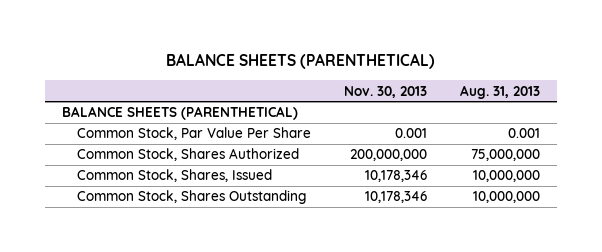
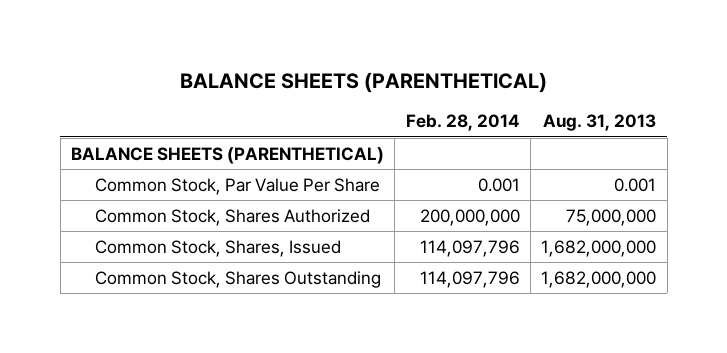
- | Nov. 30, 2013 | Aug. 31, 2013
+ | Feb. 28, 2014 | Aug. 31, 2013
- Common Stock, Shares, Issued | 10,178,346 | 10,000,000
- Common Stock, Shares Outstanding | 10,178,346 | 10,000,000
+ Common Stock, Shares, Issued | 114,097,796 | 1,682,000,000
+ Common Stock, Shares Outstanding | 114,097,796 | 1,682,000,000

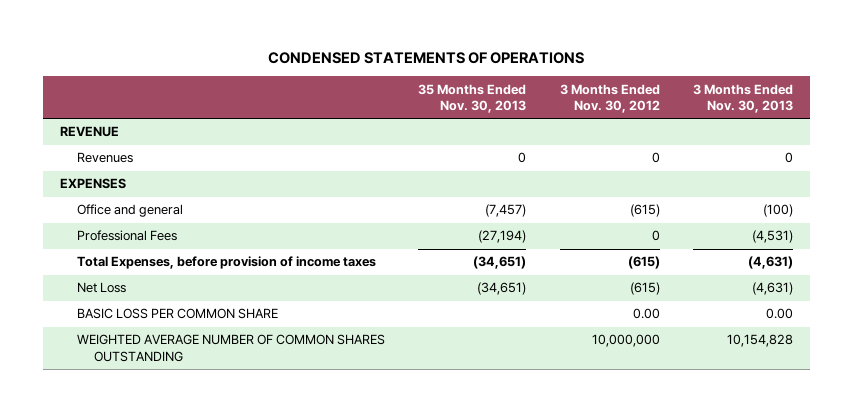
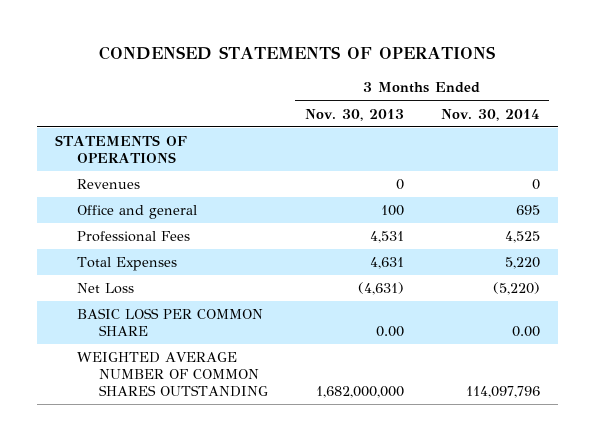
- | 35 Months Ended Nov. 30, 2013 | 3 Months Ended Nov. 30, 2012 | 3 Months Ended Nov. 30, 2013
+ | 3 Months Ended Nov. 30, 2013 | 3 Months Ended Nov. 30, 2014
- REVENUE
+ STATEMENTS OF OPERATIONS
- EXPENSES
- Office and general | (7,457) | (615) | (100)
- Professional Fees | (27,194) | 0 | (4,531)
- Total Expenses, before provision of income taxes | (34,651) | (615) | (4,631)
+ Office and general | 100 | 695
+ Professional Fees | 4,531 | 4,525
+ Total Expenses | 4,631 | 5,220
- WEIGHTED AVERAGE NUMBER OF COMMON SHARES OUTSTANDING | | 10,000,000 | 10,154,828
+ WEIGHTED AVERAGE NUMBER OF COMMON SHARES OUTSTANDING | 1,682,000,000 | 114,097,796

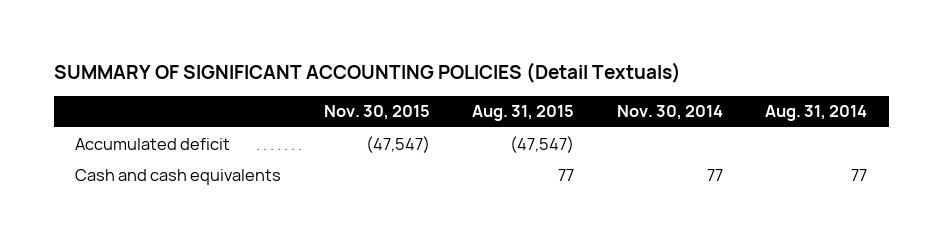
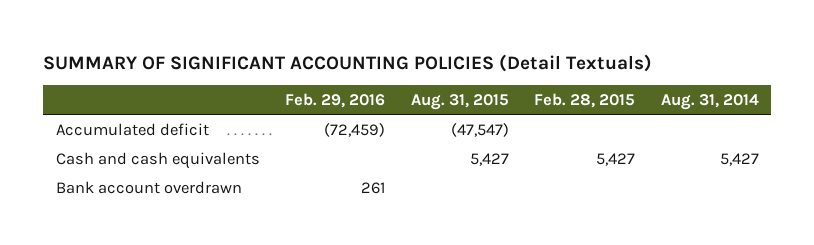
- | Nov. 30, 2015 | Aug. 31, 2015 | Nov. 30, 2014 | Aug. 31, 2014
+ | Feb. 29, 2016 | Aug. 31, 2015 | Feb. 28, 2015 | Aug. 31, 2014
- Cash and cash equivalents | | 77 | 77 | 77
+ Cash and cash equivalents | | 5,427 | 5,427 | 5,427
+ Bank account overdrawn | 261 | | |

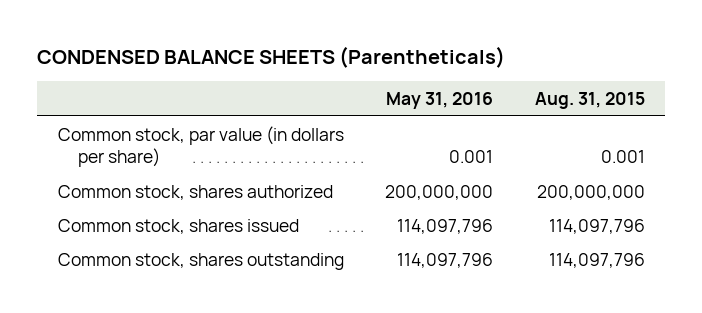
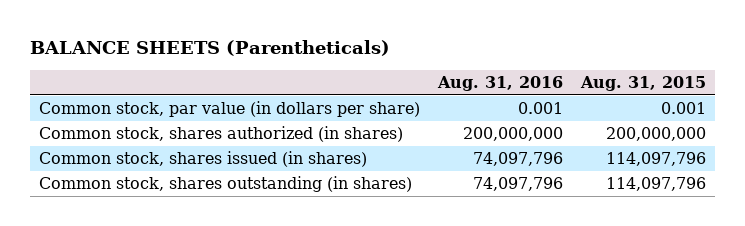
- CONDENSED BALANCE SHEETS (Parentheticals)
+ BALANCE SHEETS (Parentheticals)
- | May 31, 2016 | Aug. 31, 2015
+ | Aug. 31, 2016 | Aug. 31, 2015
- Common stock, shares authorized | 200,000,000 | 200,000,000
- Common stock, shares issued | 114,097,796 | 114,097,796
- Common stock, shares outstanding | 114,097,796 | 114,097,796
+ Common stock, shares authorized (in shares) | 200,000,000 | 200,000,000
+ Common stock, shares issued (in shares) | 74,097,796 | 114,097,796
+ Common stock, shares outstanding (in shares) | 74,097,796 | 114,097,796

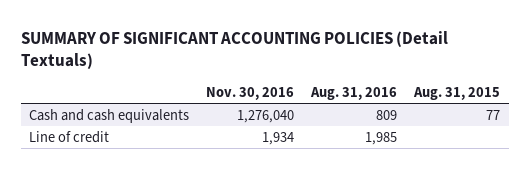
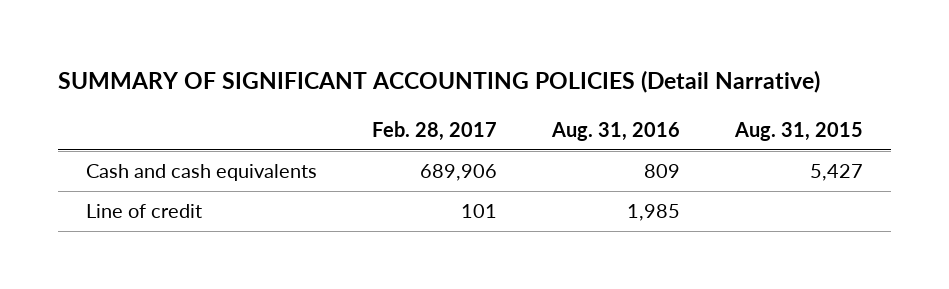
- SUMMARY OF SIGNIFICANT ACCOUNTING POLICIES (Detail Textuals)
+ SUMMARY OF SIGNIFICANT ACCOUNTING POLICIES (Detail Narrative)
- | Nov. 30, 2016 | Aug. 31, 2016 | Aug. 31, 2015
+ | Feb. 28, 2017 | Aug. 31, 2016 | Aug. 31, 2015
- Cash and cash equivalents | 1,276,040 | 809 | 77
+ Cash and cash equivalents | 689,906 | 809 | 5,427

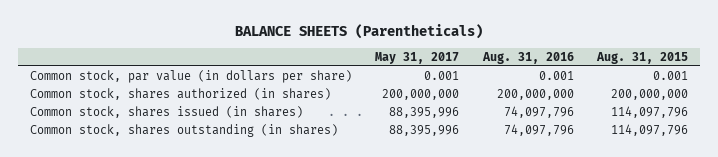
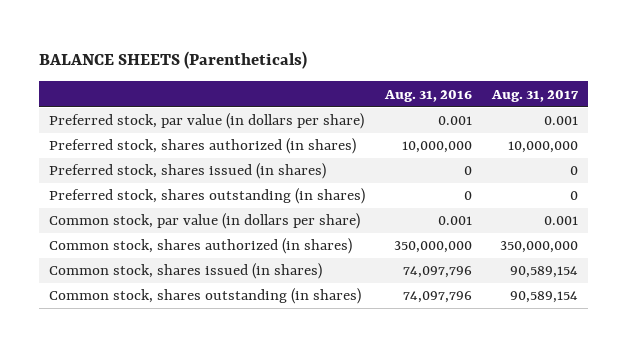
- | May 31, 2017 | Aug. 31, 2016 | Aug. 31, 2015
+ | Aug. 31, 2016 | Aug. 31, 2017
+ Preferred stock, par value (in dollars per share) | 0.001 | 0.001
+ Preferred stock, shares authorized (in shares) | 10,000,000 | 10,000,000
+ Preferred stock, shares issued (in shares) | 0 | 0
+ Preferred stock, shares outstanding (in shares) | 0 | 0
- Common stock, shares authorized (in shares) | 200,000,000 | 200,000,000 | 200,000,000
+ Common stock, shares authorized (in shares) | 350,000,000 | 350,000,000

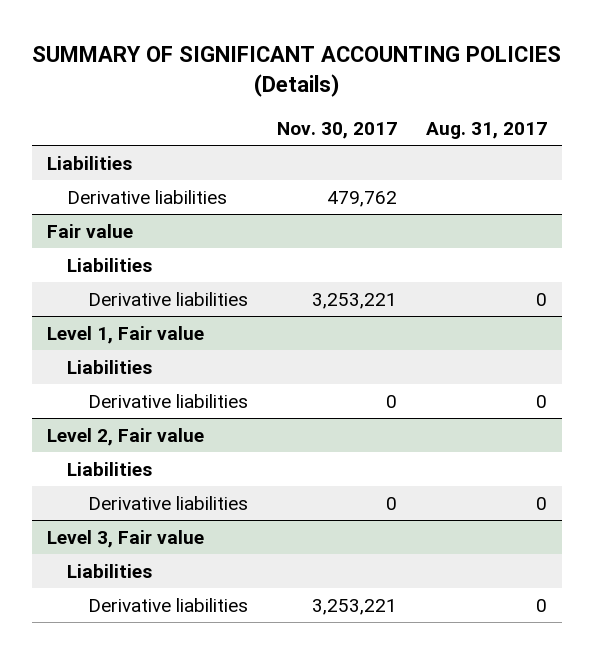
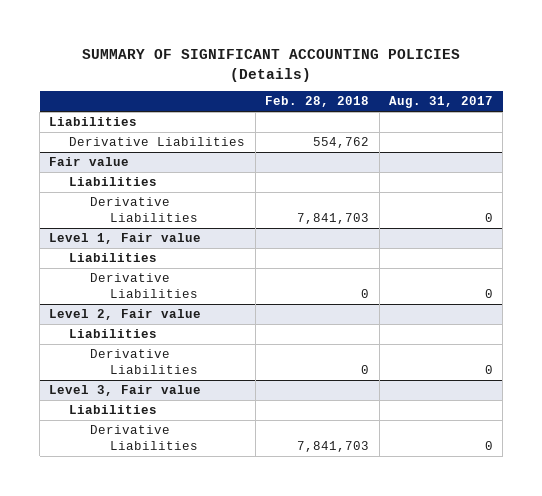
- | Nov. 30, 2017 | Aug. 31, 2017
+ | Feb. 28, 2018 | Aug. 31, 2017
- Derivative liabilities | 479,762 |
+ Derivative Liabilities | 554,762 |
@ Fair value
- Derivative liabilities | 3,253,221 | 0
+ Derivative Liabilities | 7,841,703 | 0
@ Level 1, Fair value
- Derivative liabilities | 0 | 0
+ Derivative Liabilities | 0 | 0
@ Level 2, Fair value
- Derivative liabilities | 0 | 0
+ Derivative Liabilities | 0 | 0
@ Level 3, Fair value
- Derivative liabilities | 3,253,221 | 0
+ Derivative Liabilities | 7,841,703 | 0

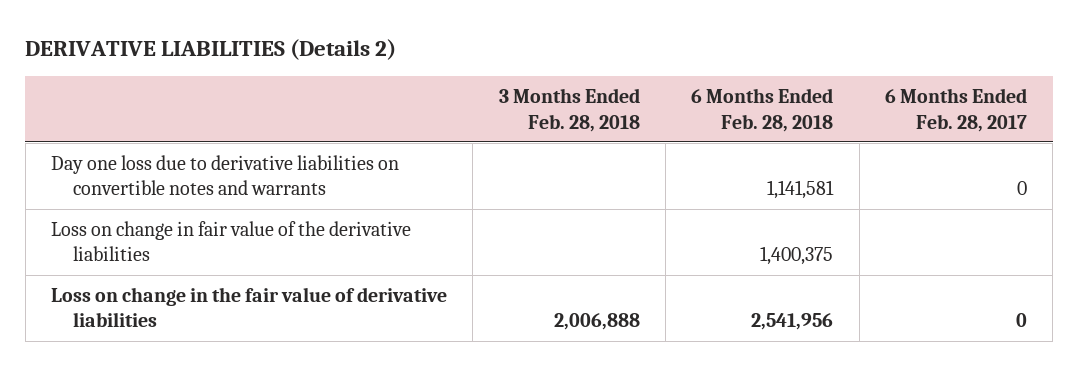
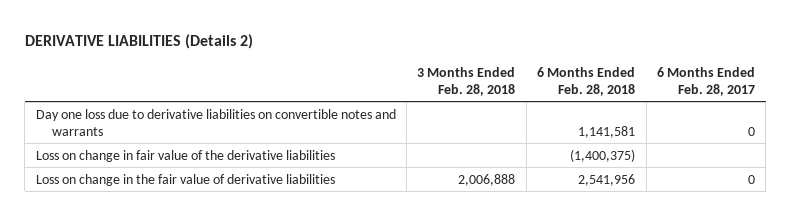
- Loss on change in fair value of the derivative liabilities | | 1,400,375 |
+ Loss on change in fair value of the derivative liabilities | | (1,400,375) |

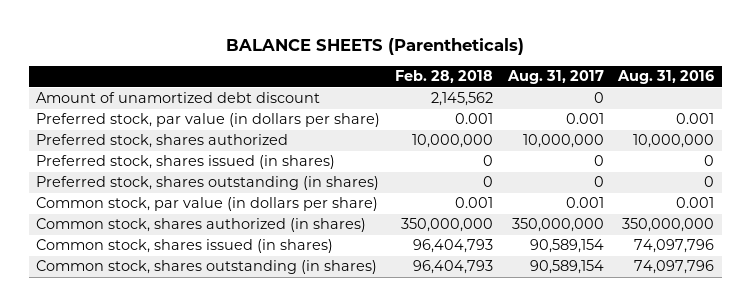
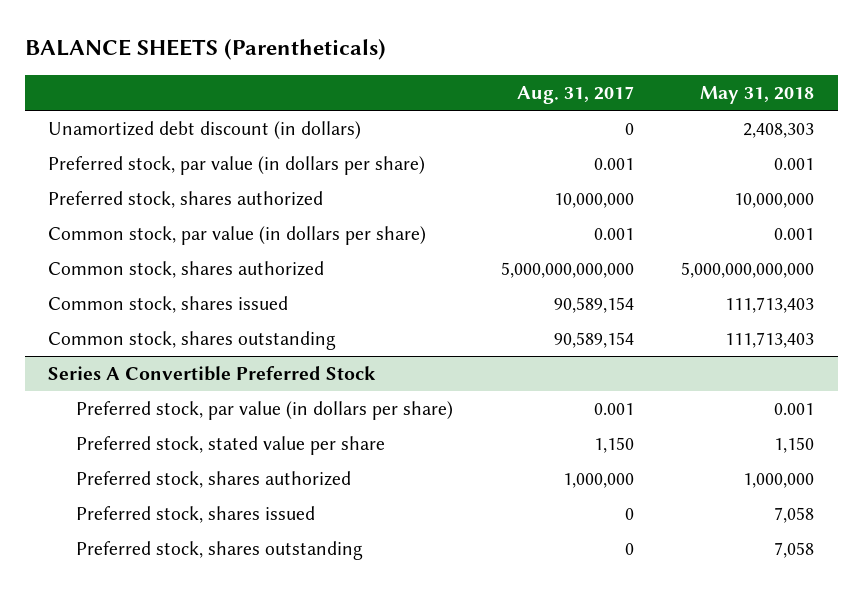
- | Feb. 28, 2018 | Aug. 31, 2017 | Aug. 31, 2016
+ | Aug. 31, 2017 | May 31, 2018
- Amount of unamortized debt discount | 2,145,562 | 0 |
+ Unamortized debt discount (in dollars) | 0 | 2,408,303
- Preferred stock, shares issued (in shares) | 0 | 0 | 0
- Preferred stock, shares outstanding (in shares) | 0 | 0 | 0
- Common stock, shares authorized (in shares) | 350,000,000 | 350,000,000 | 350,000,000
- Common stock, shares issued (in shares) | 96,404,793 | 90,589,154 | 74,097,796
- Common stock, shares outstanding (in shares) | 96,404,793 | 90,589,154 | 74,097,796
+ Common stock, shares authorized | 5,000,000,000,000 | 5,000,000,000,000
+ Common stock, shares issued | 90,589,154 | 111,713,403
+ Common stock, shares outstanding | 90,589,154 | 111,713,403
+ Series A Convertible Preferred Stock
+ Preferred stock, par value (in dollars per share) | 0.001 | 0.001
+ Preferred stock, stated value per share | 1,150 | 1,150
+ Preferred stock, shares authorized | 1,000,000 | 1,000,000
+ Preferred stock, shares issued | 0 | 7,058
+ Preferred stock, shares outstanding | 0 | 7,058

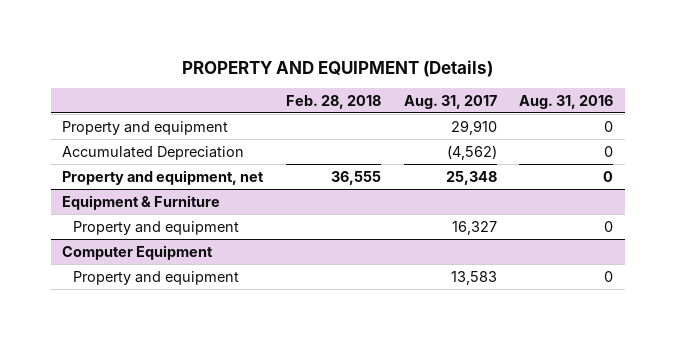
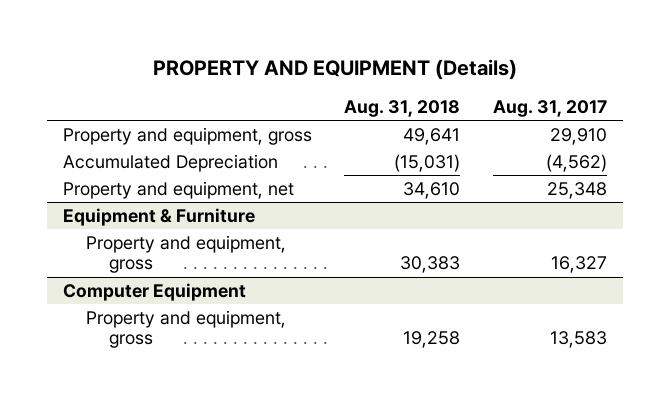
- | Feb. 28, 2018 | Aug. 31, 2017 | Aug. 31, 2016
+ | Aug. 31, 2018 | Aug. 31, 2017
- Property and equipment | | 29,910 | 0
+ Property and equipment, gross | 49,641 | 29,910
@ Equipment & Furniture
- Property and equipment | | 16,327 | 0
+ Property and equipment, gross | 30,383 | 16,327
@ Computer Equipment
- Property and equipment | | 13,583 | 0
+ Property and equipment, gross | 19,258 | 13,583

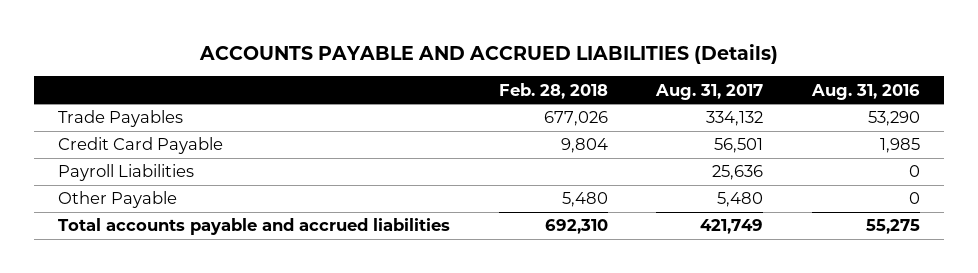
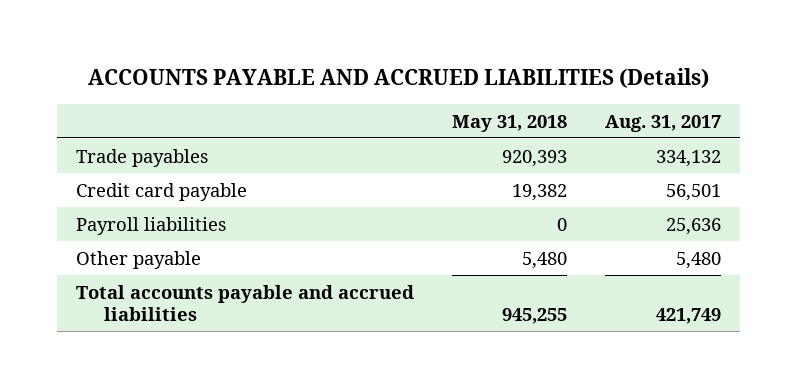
- | Feb. 28, 2018 | Aug. 31, 2017 | Aug. 31, 2016
+ | May 31, 2018 | Aug. 31, 2017
- Trade Payables | 677,026 | 334,132 | 53,290
- Credit Card Payable | 9,804 | 56,501 | 1,985
- Payroll Liabilities | | 25,636 | 0
- Other Payable | 5,480 | 5,480 | 0
+ Trade payables | 920,393 | 334,132
+ Credit card payable | 19,382 | 56,501
+ Payroll liabilities | 0 | 25,636
+ Other payable | 5,480 | 5,480

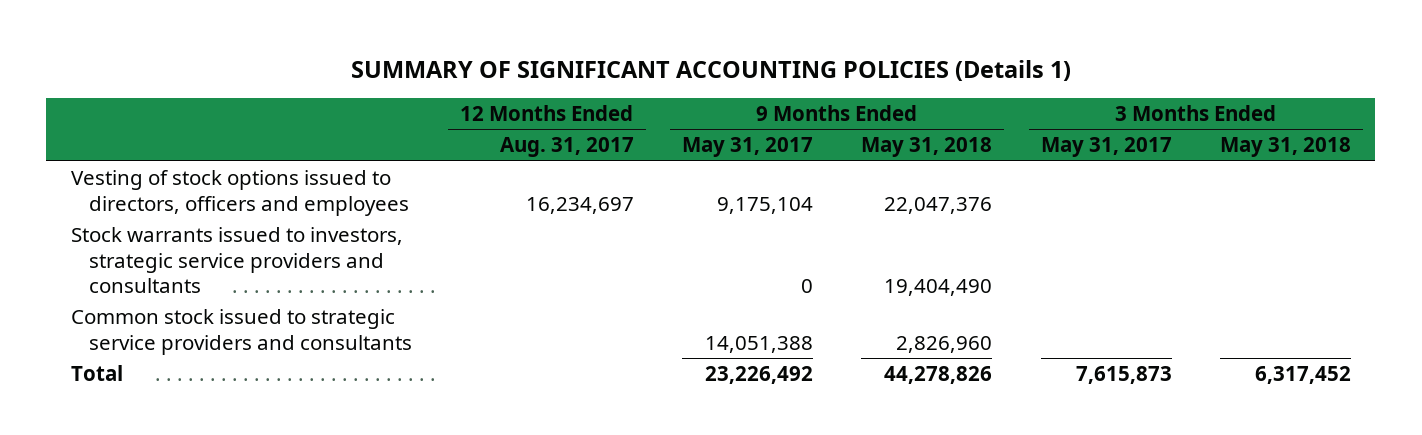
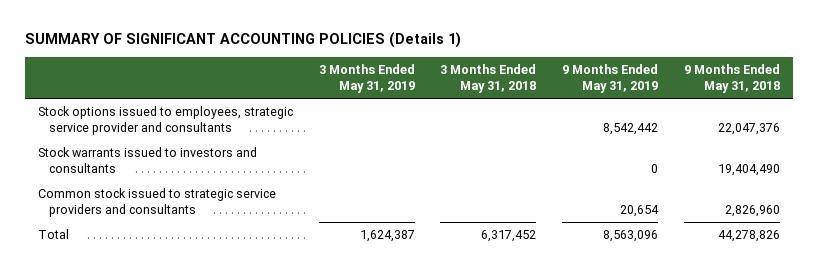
- | 12 Months Ended Aug. 31, 2017 | 9 Months Ended May 31, 2017 | 9 Months Ended May 31, 2018 | 3 Months Ended May 31, 2017 | 3 Months Ended May 31, 2018
+ | 3 Months Ended May 31, 2019 | 3 Months Ended May 31, 2018 | 9 Months Ended May 31, 2019 | 9 Months Ended May 31, 2018
- Vesting of stock options issued to directors, officers and employees | 16,234,697 | 9,175,104 | 22,047,376 | |
- Stock warrants issued to investors, strategic service providers and consultants | | 0 | 19,404,490 | |
+ Stock options issued to employees, strategic service provider and consultants | | | 8,542,442 | 22,047,376
+ Stock warrants issued to investors and consultants | | | 0 | 19,404,490

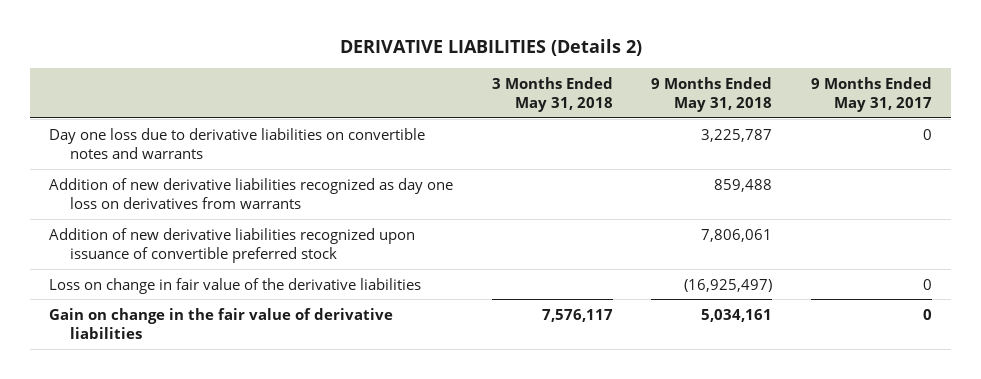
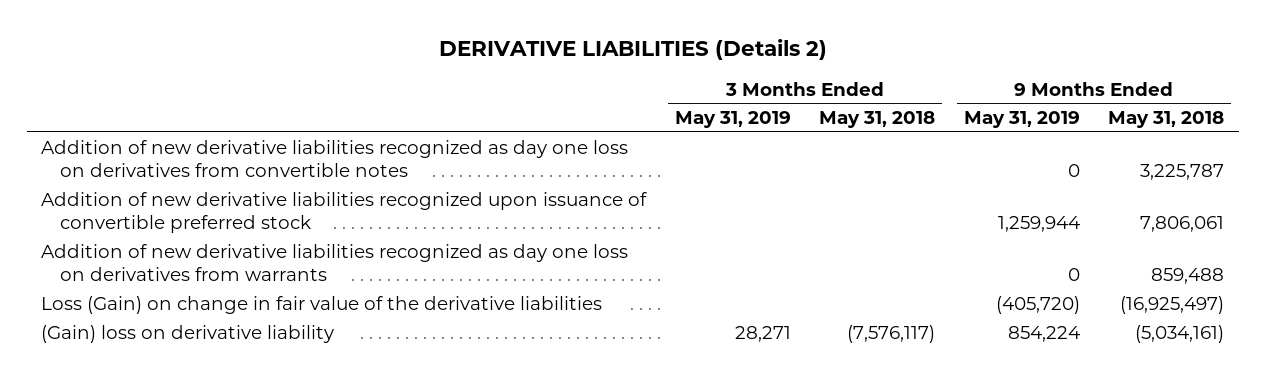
- | 3 Months Ended May 31, 2018 | 9 Months Ended May 31, 2018 | 9 Months Ended May 31, 2017
+ | 3 Months Ended May 31, 2019 | 3 Months Ended May 31, 2018 | 9 Months Ended May 31, 2019 | 9 Months Ended May 31, 2018
- Day one loss due to derivative liabilities on convertible notes and warrants | | 3,225,787 | 0
+ Addition of new derivative liabilities recognized as day one loss on derivatives from convertible notes | | | 0 | 3,225,787
- Loss on change in fair value of the derivative liabilities | | (16,925,497) | 0
- Gain on change in the fair value of derivative liabilities | 7,576,117 | 5,034,161 | 0
moved down: Addition of new derivative liabilities recognized as day one loss on derivatives from warrants | | | 0 | 859,488
+ Loss (Gain) on change in fair value of the derivative liabilities | | | (405,720) | (16,925,497)
+ (Gain) loss on derivative liability | 28,271 | (7,576,117) | 854,224 | (5,034,161)

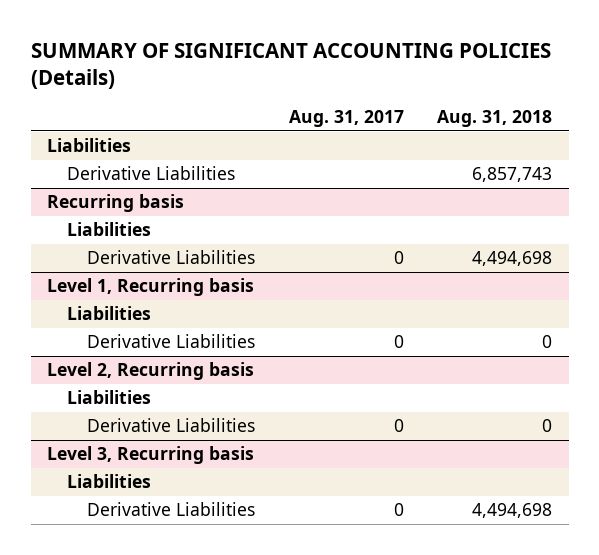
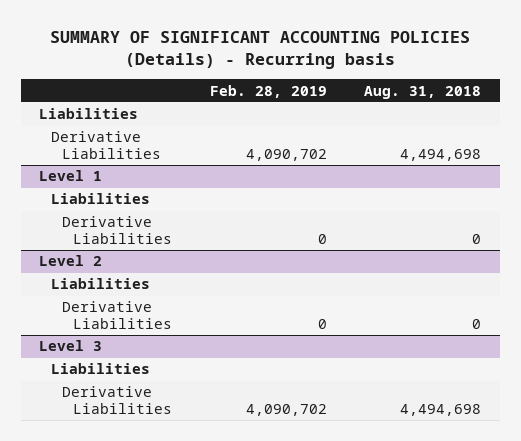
- SUMMARY OF SIGNIFICANT ACCOUNTING POLICIES (Details)
+ SUMMARY OF SIGNIFICANT ACCOUNTING POLICIES (Details) - Recurring basis
- | Aug. 31, 2017 | Aug. 31, 2018
+ | Feb. 28, 2019 | Aug. 31, 2018
- Derivative Liabilities | | 6,857,743
- Recurring basis
- Liabilities
- Level 1, Recurring basis
+ Level 1
- Level 2, Recurring basis
+ Level 2
- Level 3, Recurring basis
+ Level 3

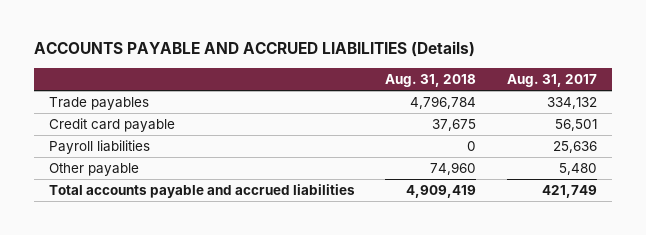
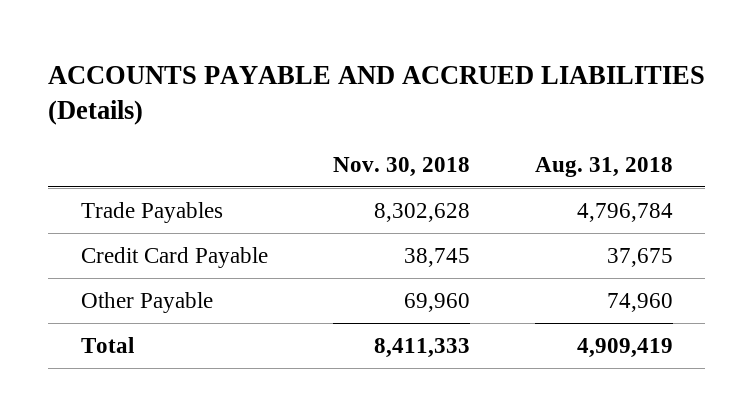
- | Aug. 31, 2018 | Aug. 31, 2017
+ | Nov. 30, 2018 | Aug. 31, 2018
- Trade payables | 4,796,784 | 334,132
- Credit card payable | 37,675 | 56,501
- Payroll liabilities | 0 | 25,636
- Other payable | 74,960 | 5,480
- Total accounts payable and accrued liabilities | 4,909,419 | 421,749
+ Trade Payables | 8,302,628 | 4,796,784
+ Credit Card Payable | 38,745 | 37,675
+ Other Payable | 69,960 | 74,960
+ Total | 8,411,333 | 4,909,419

